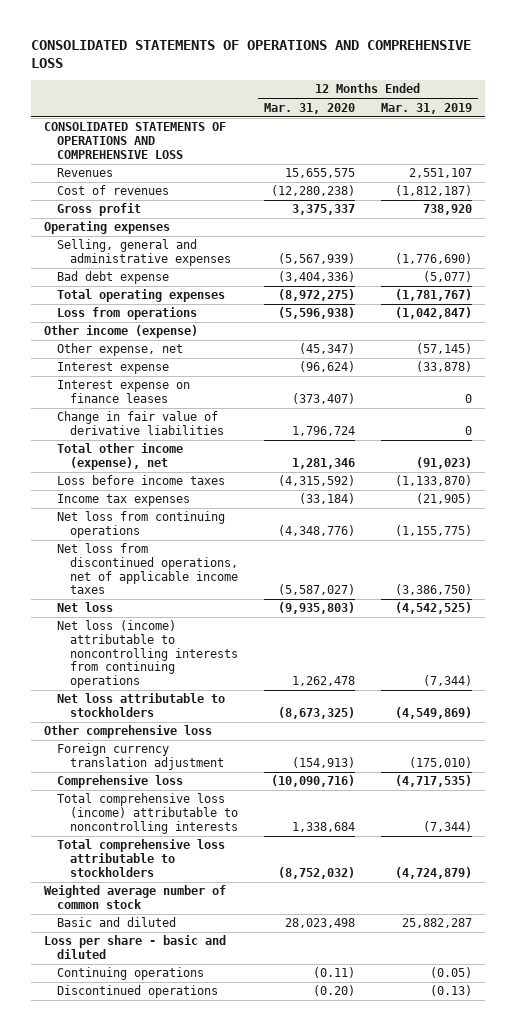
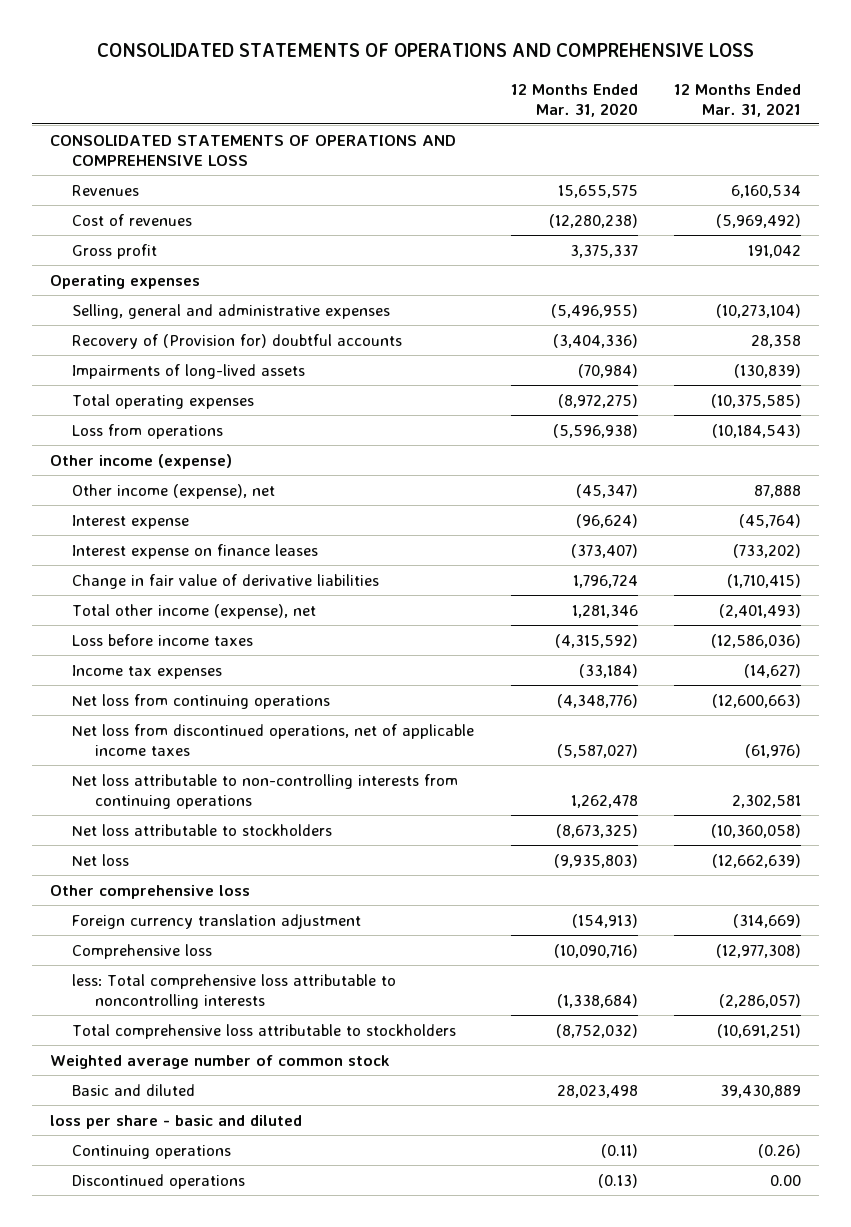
- | 12 Months Ended Mar. 31, 2020 | 12 Months Ended Mar. 31, 2019
+ | 12 Months Ended Mar. 31, 2020 | 12 Months Ended Mar. 31, 2021
- Selling, general and administrative expenses | (5,567,939) | (1,776,690)
- Bad debt expense | (3,404,336) | (5,077)
+ Selling, general and administrative expenses | (5,496,955) | (10,273,104)
+ Recovery of (Provision for) doubtful accounts | (3,404,336) | 28,358
+ Impairments of long-lived assets | (70,984) | (130,839)
- Other expense, net | (45,347) | (57,145)
+ Other income (expense), net | (45,347) | 87,888
- Net loss (income) attributable to noncontrolling interests from continuing operations | 1,262,478 | (7,344)
+ Net loss attributable to non-controlling interests from continuing operations | 1,262,478 | 2,302,581
moved down: Net loss | (9,935,803) | (12,662,639)
- Total comprehensive loss (income) attributable to noncontrolling interests | 1,338,684 | (7,344)
+ less: Total comprehensive loss attributable to noncontrolling interests | (1,338,684) | (2,286,057)
- Loss per share - basic and diluted
+ loss per share - basic and diluted
- Discontinued operations | (0.20) | (0.13)
+ Discontinued operations | (0.13) | 0.00

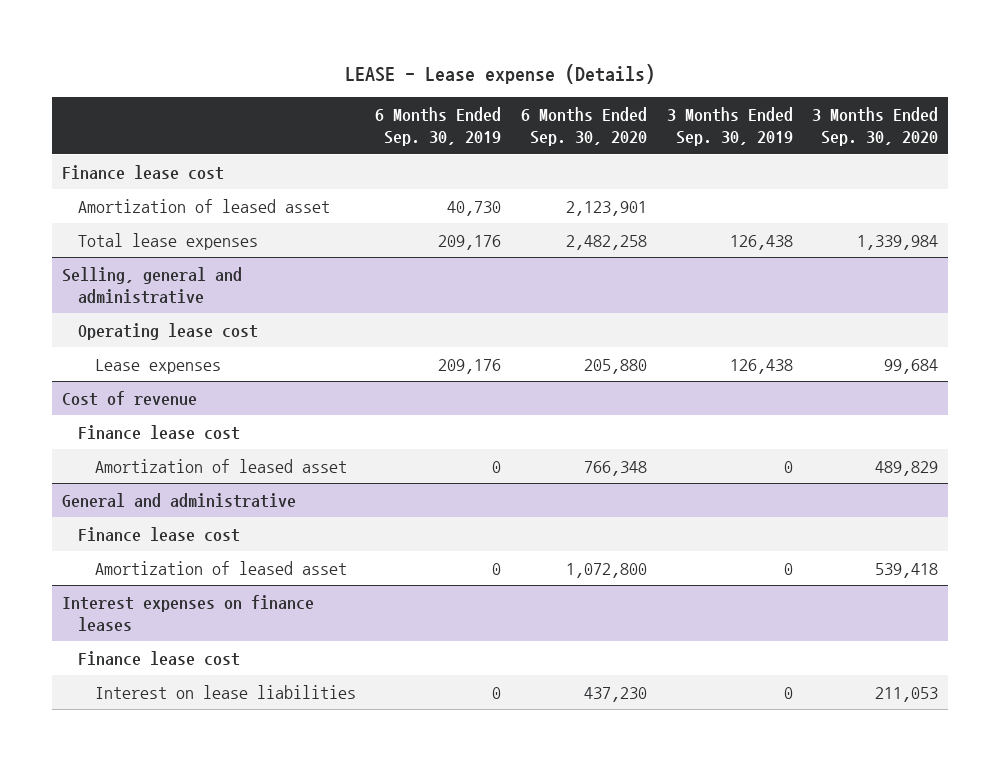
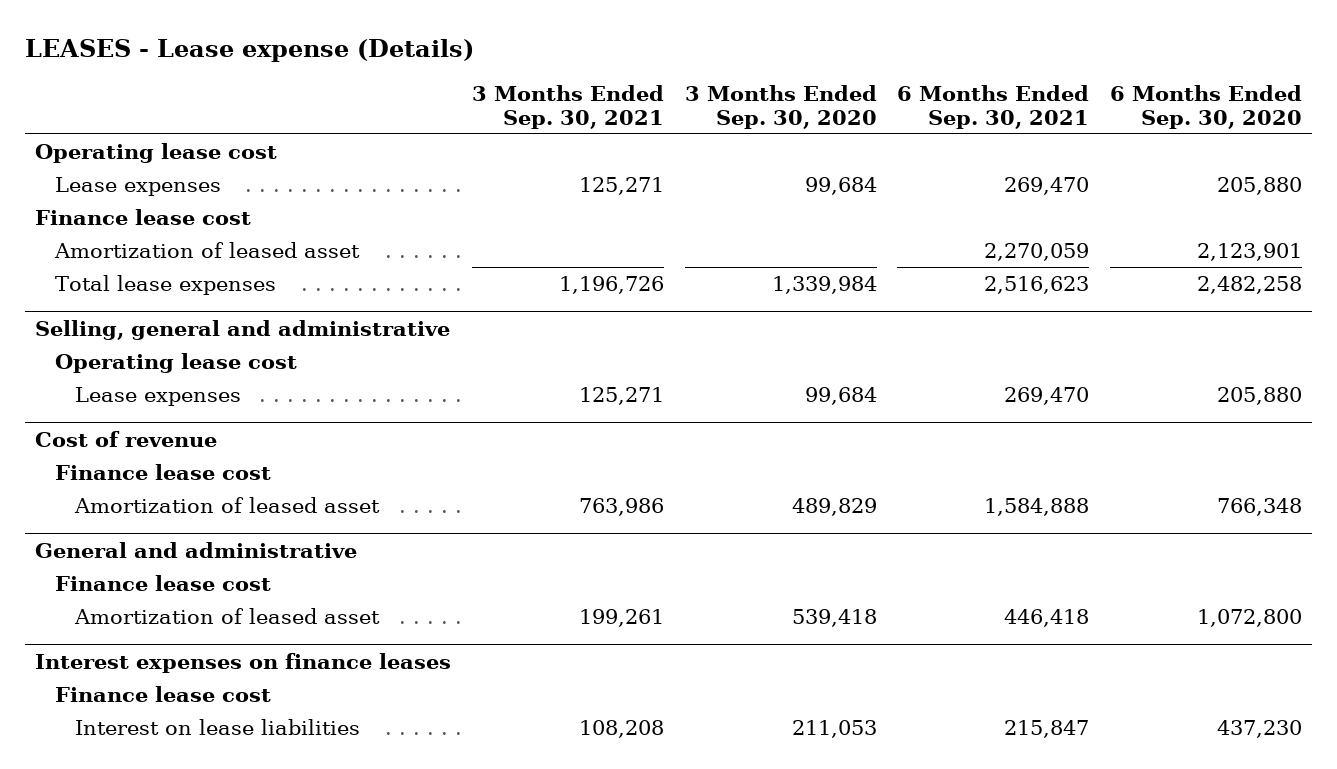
- LEASE - Lease expense (Details)
+ LEASES - Lease expense (Details)
- | 6 Months Ended Sep. 30, 2019 | 6 Months Ended Sep. 30, 2020 | 3 Months Ended Sep. 30, 2019 | 3 Months Ended Sep. 30, 2020
+ | 3 Months Ended Sep. 30, 2021 | 3 Months Ended Sep. 30, 2020 | 6 Months Ended Sep. 30, 2021 | 6 Months Ended Sep. 30, 2020
+ Operating lease cost
+ Lease expenses | 125,271 | 99,684 | 269,470 | 205,880

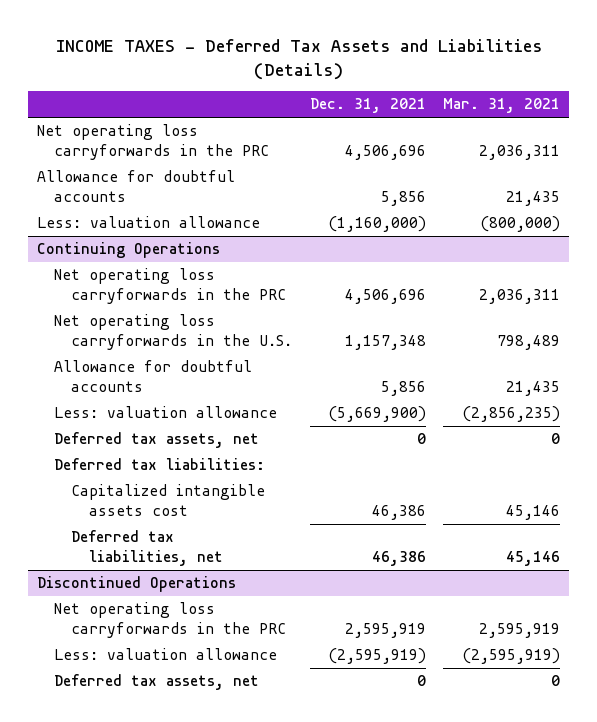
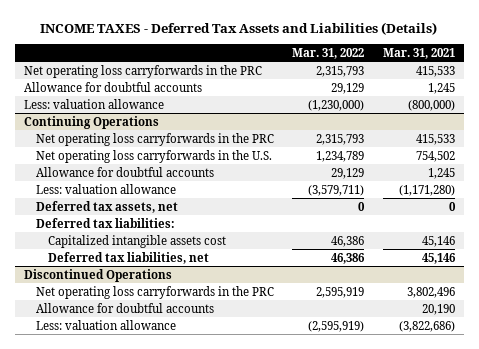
- | Dec. 31, 2021 | Mar. 31, 2021
+ | Mar. 31, 2022 | Mar. 31, 2021
- Net operating loss carryforwards in the PRC | 4,506,696 | 2,036,311
- Allowance for doubtful accounts | 5,856 | 21,435
+ Net operating loss carryforwards in the PRC | 2,315,793 | 415,533
+ Allowance for doubtful accounts | 29,129 | 1,245
@ Continuing Operations
- Net operating loss carryforwards in the PRC | 4,506,696 | 2,036,311
- Net operating loss carryforwards in the U.S. | 1,157,348 | 798,489
- Allowance for doubtful accounts | 5,856 | 21,435
- Less: valuation allowance | (5,669,900) | (2,856,235)
+ Net operating loss carryforwards in the PRC | 2,315,793 | 415,533
+ Net operating loss carryforwards in the U.S. | 1,234,789 | 754,502
+ Allowance for doubtful accounts | 29,129 | 1,245
+ Less: valuation allowance | (3,579,711) | (1,171,280)
@ Discontinued Operations
- Net operating loss carryforwards in the PRC | 2,595,919 | 2,595,919
- Less: valuation allowance | (2,595,919) | (2,595,919)
- Deferred tax assets, net | 0 | 0
+ Net operating loss carryforwards in the PRC | 2,595,919 | 3,802,496
+ Allowance for doubtful accounts | | 20,190
+ Less: valuation allowance | (2,595,919) | (3,822,686)

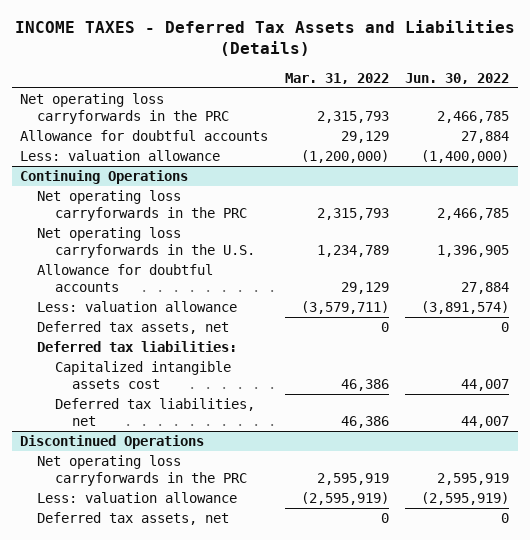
- | Mar. 31, 2022 | Mar. 31, 2021
+ | Mar. 31, 2022 | Jun. 30, 2022
- Less: valuation allowance | (1,230,000) | (800,000)
+ Less: valuation allowance | (1,200,000) | (1,400,000)
@ Discontinued Operations
- Allowance for doubtful accounts | | 20,190
+ Deferred tax assets, net | 0 | 0

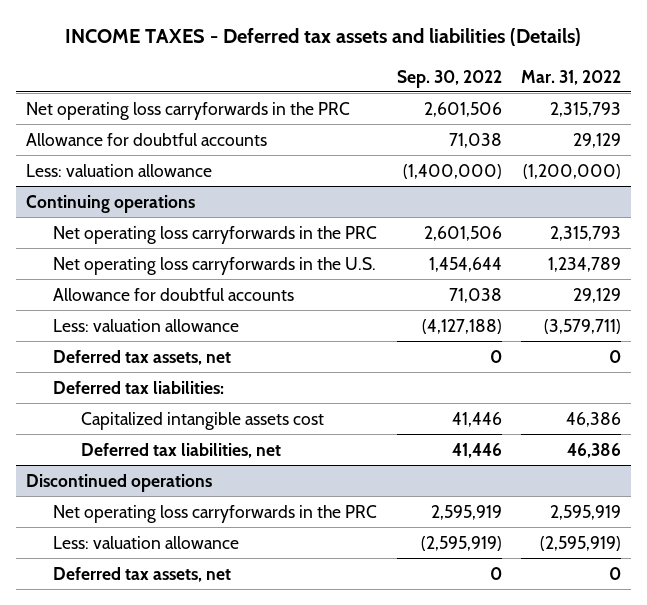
- INCOME TAXES - Deferred Tax Assets and Liabilities (Details)
+ INCOME TAXES - Deferred tax assets and liabilities (Details)
- | Mar. 31, 2022 | Jun. 30, 2022
+ | Sep. 30, 2022 | Mar. 31, 2022
- Continuing Operations
+ Continuing operations
- Discontinued Operations
+ Discontinued operations

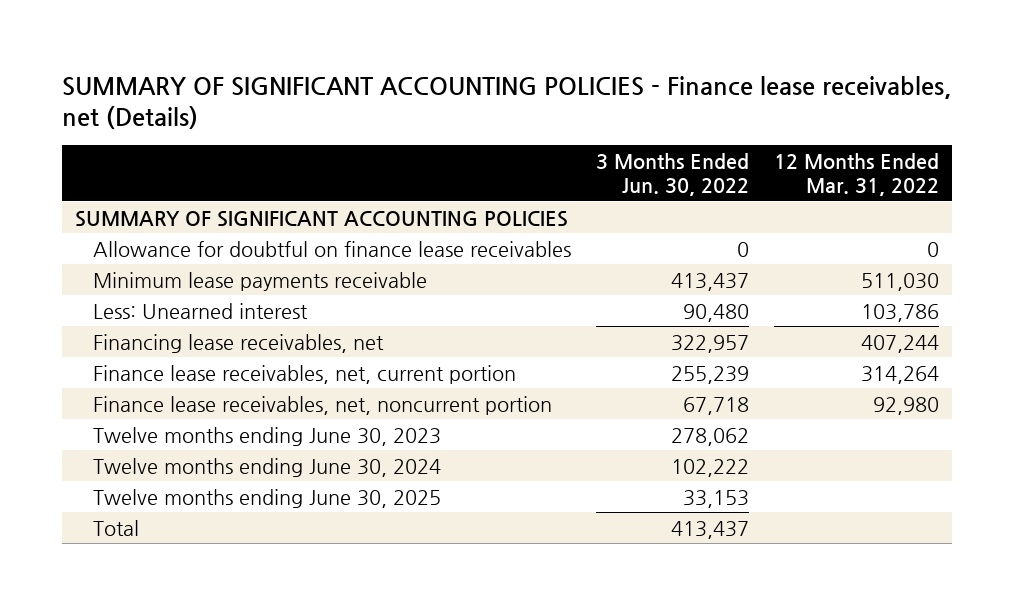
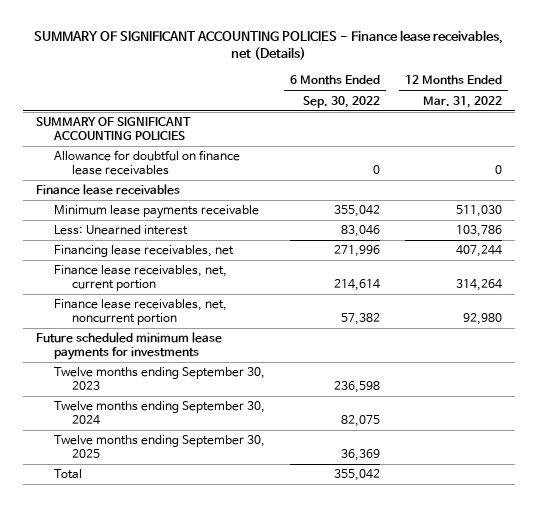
- | 3 Months Ended Jun. 30, 2022 | 12 Months Ended Mar. 31, 2022
+ | 6 Months Ended Sep. 30, 2022 | 12 Months Ended Mar. 31, 2022
+ Finance lease receivables
- Twelve months ending June 30, 2023 | 278,062 |
- Twelve months ending June 30, 2024 | 102,222 |
- Twelve months ending June 30, 2025 | 33,153 |
+ Future scheduled minimum lease payments for investments
+ Twelve months ending September 30, 2023 | 236,598 |
+ Twelve months ending September 30, 2024 | 82,075 |
+ Twelve months ending September 30, 2025 | 36,369 |

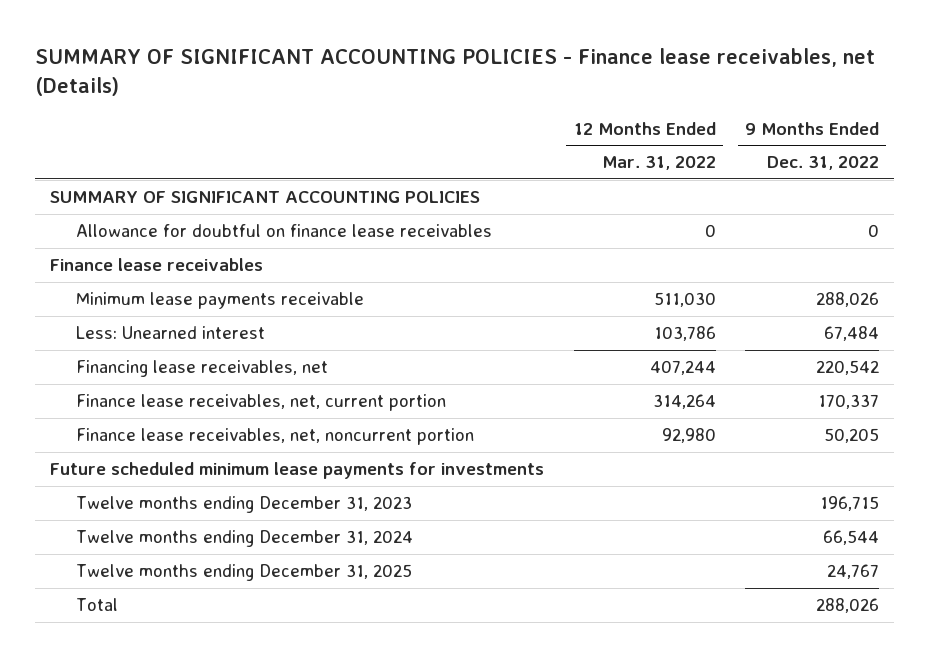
- | 6 Months Ended Sep. 30, 2022 | 12 Months Ended Mar. 31, 2022
+ | 12 Months Ended Mar. 31, 2022 | 9 Months Ended Dec. 31, 2022
- Twelve months ending September 30, 2023 | 236,598 |
- Twelve months ending September 30, 2024 | 82,075 |
- Twelve months ending September 30, 2025 | 36,369 |
+ Twelve months ending December 31, 2023 | | 196,715
+ Twelve months ending December 31, 2024 | | 66,544
+ Twelve months ending December 31, 2025 | | 24,767

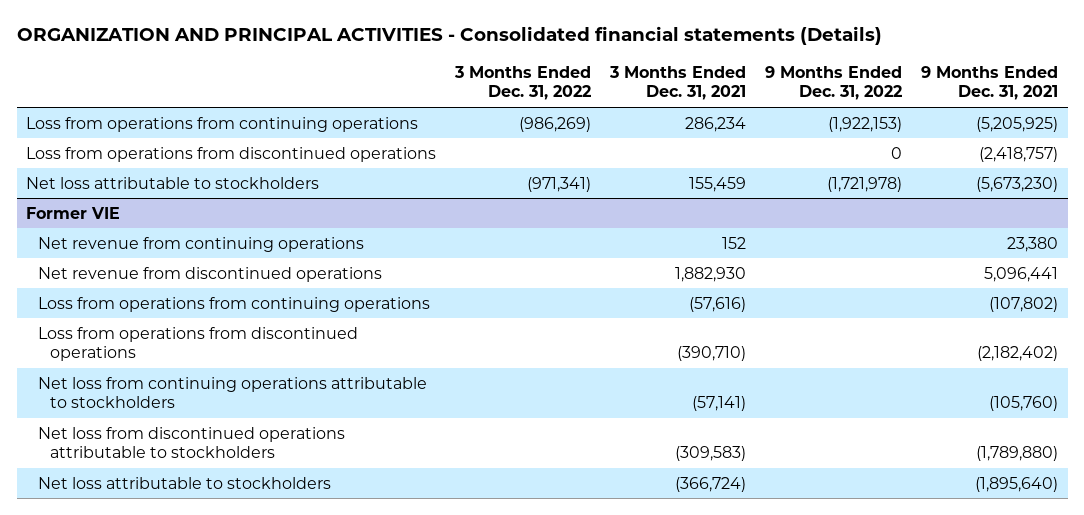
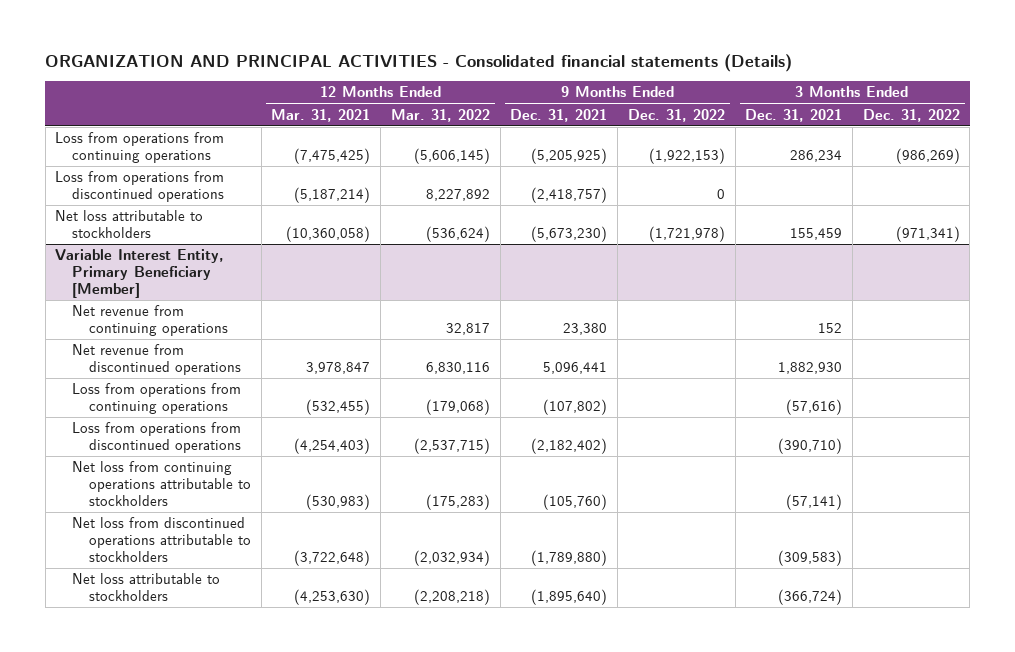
- | 3 Months Ended Dec. 31, 2022 | 3 Months Ended Dec. 31, 2021 | 9 Months Ended Dec. 31, 2022 | 9 Months Ended Dec. 31, 2021
+ | 12 Months Ended Mar. 31, 2021 | 12 Months Ended Mar. 31, 2022 | 9 Months Ended Dec. 31, 2021 | 9 Months Ended Dec. 31, 2022 | 3 Months Ended Dec. 31, 2021 | 3 Months Ended Dec. 31, 2022
- Former VIE
+ Variable Interest Entity, Primary Beneficiary [Member]

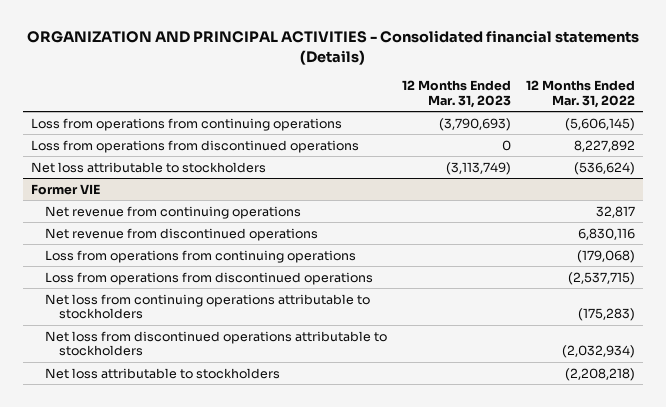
- | 12 Months Ended Mar. 31, 2021 | 12 Months Ended Mar. 31, 2022 | 9 Months Ended Dec. 31, 2021 | 9 Months Ended Dec. 31, 2022 | 3 Months Ended Dec. 31, 2021 | 3 Months Ended Dec. 31, 2022
+ | 12 Months Ended Mar. 31, 2023 | 12 Months Ended Mar. 31, 2022
- Variable Interest Entity, Primary Beneficiary [Member]
+ Former VIE

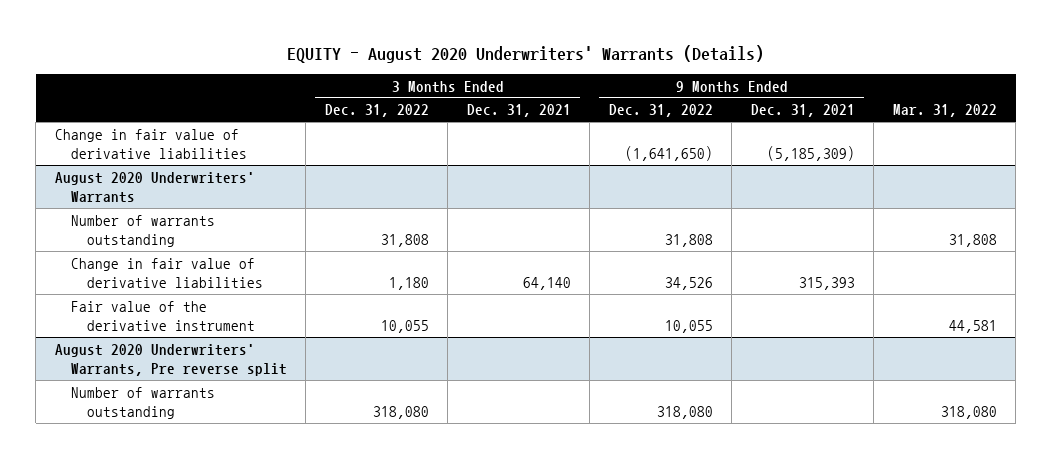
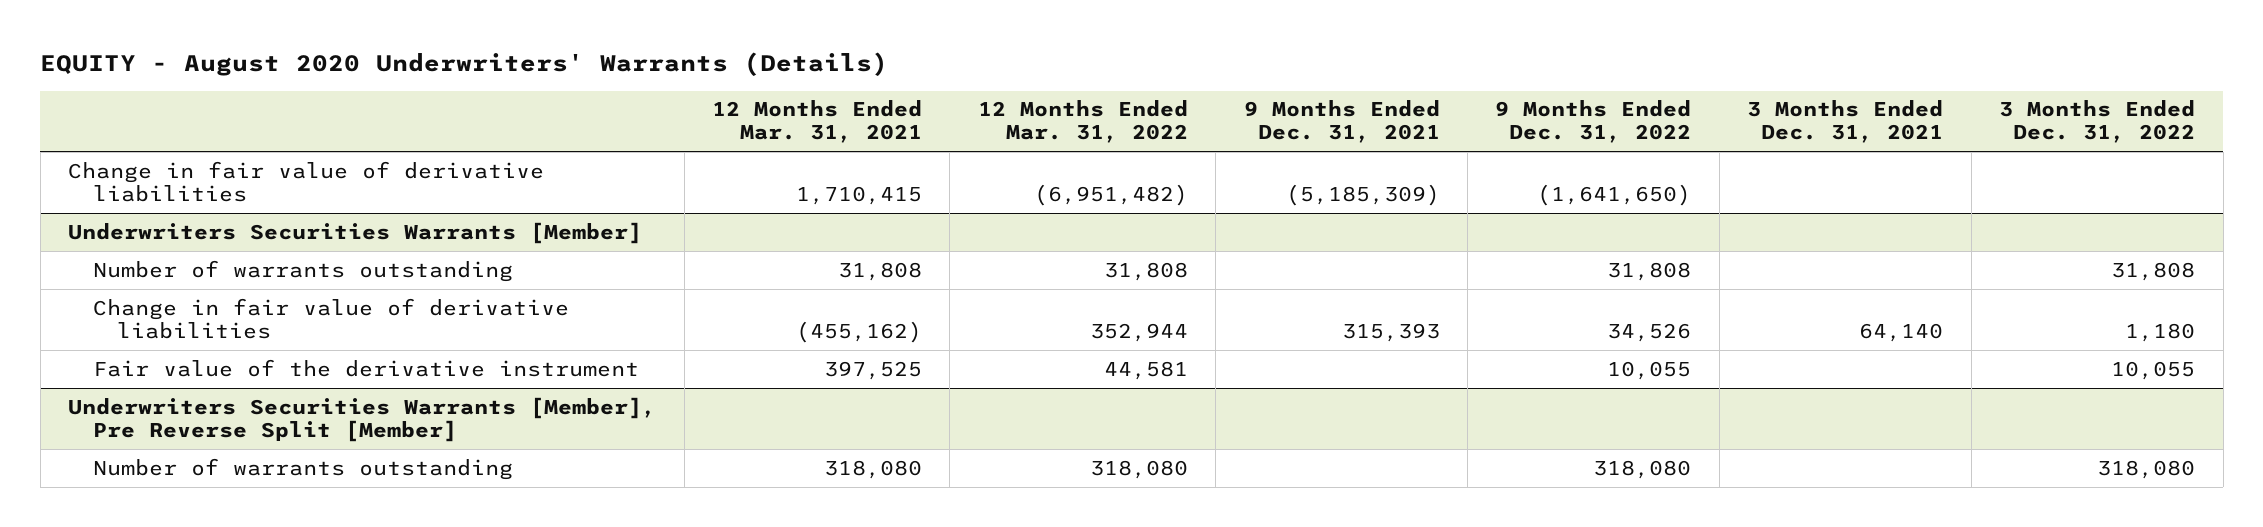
- | 3 Months Ended Dec. 31, 2022 | 3 Months Ended Dec. 31, 2021 | 9 Months Ended Dec. 31, 2022 | 9 Months Ended Dec. 31, 2021 | Mar. 31, 2022
+ | 12 Months Ended Mar. 31, 2021 | 12 Months Ended Mar. 31, 2022 | 9 Months Ended Dec. 31, 2021 | 9 Months Ended Dec. 31, 2022 | 3 Months Ended Dec. 31, 2021 | 3 Months Ended Dec. 31, 2022
- August 2020 Underwriters' Warrants
+ Underwriters Securities Warrants [Member]
- August 2020 Underwriters' Warrants, Pre reverse split
+ Underwriters Securities Warrants [Member], Pre Reverse Split [Member]

